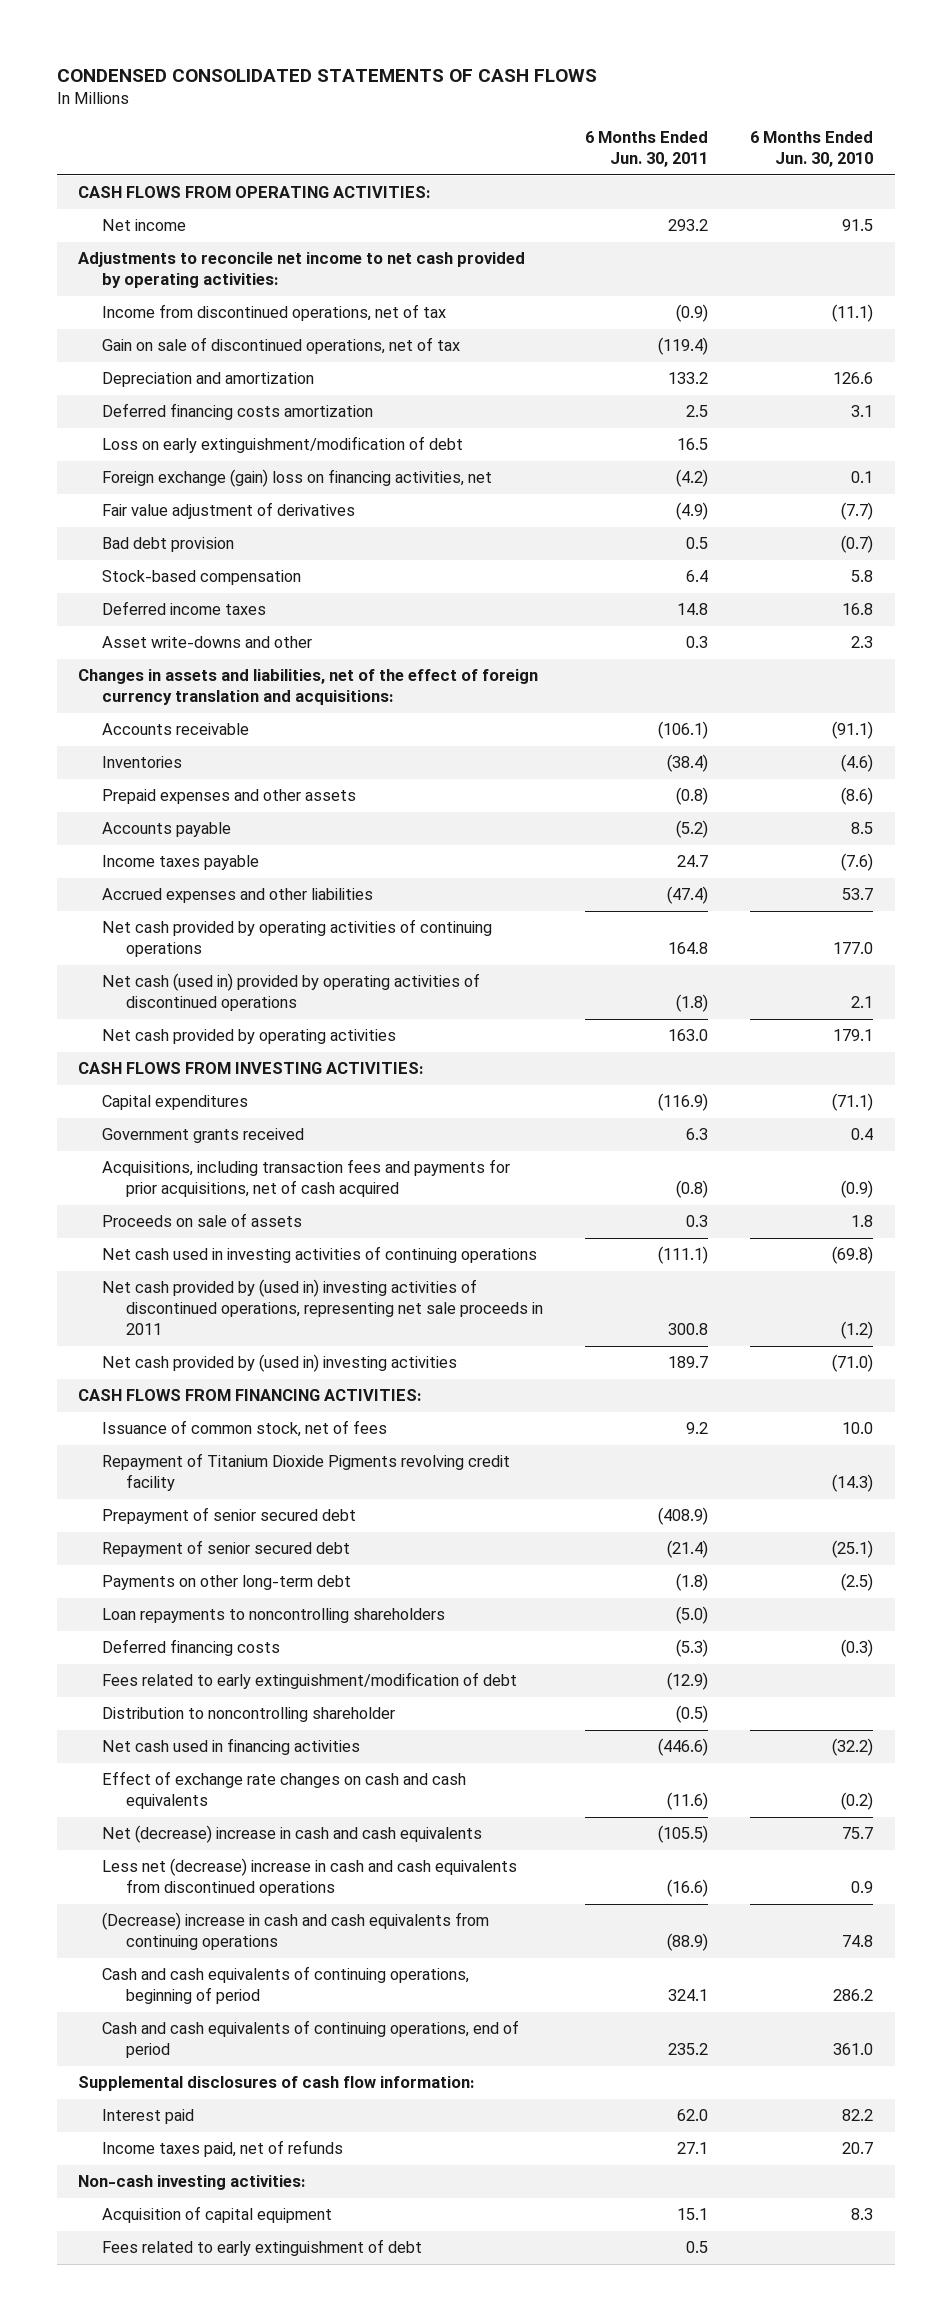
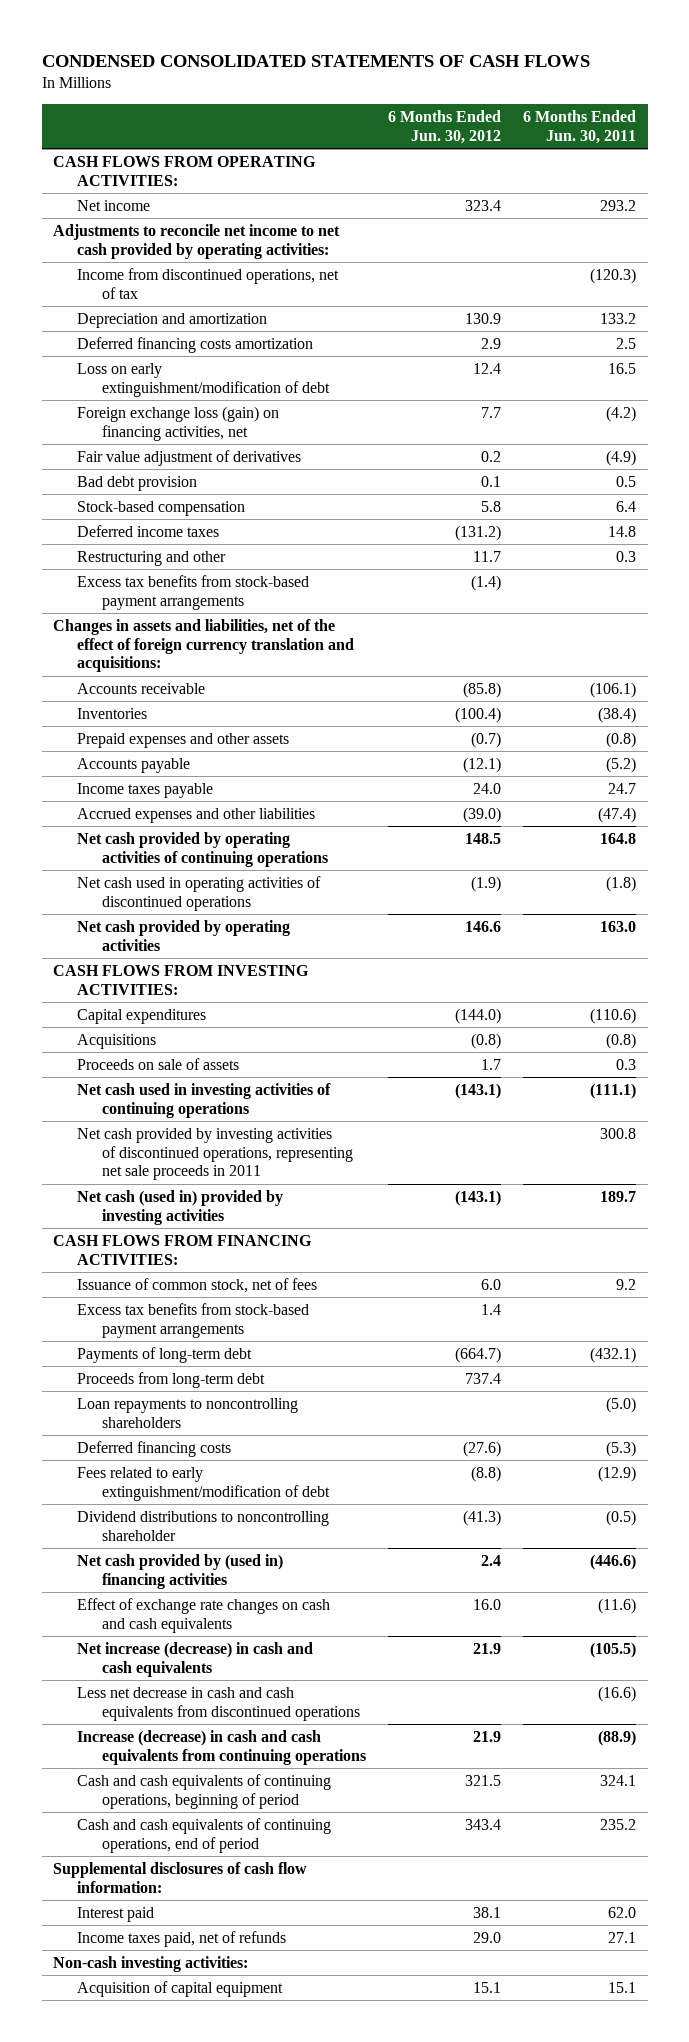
- | 6 Months Ended Jun. 30, 2011 | 6 Months Ended Jun. 30, 2010
+ | 6 Months Ended Jun. 30, 2012 | 6 Months Ended Jun. 30, 2011
- Income from discontinued operations, net of tax | (0.9) | (11.1)
- Gain on sale of discontinued operations, net of tax | (119.4) |
+ Income from discontinued operations, net of tax | | (120.3)
- Foreign exchange (gain) loss on financing activities, net | (4.2) | 0.1
+ Foreign exchange loss (gain) on financing activities, net | 7.7 | (4.2)
- Asset write-downs and other | 0.3 | 2.3
+ Restructuring and other | 11.7 | 0.3
+ Excess tax benefits from stock-based payment arrangements | (1.4) |
- Net cash (used in) provided by operating activities of discontinued operations | (1.8) | 2.1
+ Net cash used in operating activities of discontinued operations | (1.9) | (1.8)
- Capital expenditures | (116.9) | (71.1)
- Government grants received | 6.3 | 0.4
- Acquisitions, including transaction fees and payments for prior acquisitions, net of cash acquired | (0.8) | (0.9)
+ Capital expenditures | (144.0) | (110.6)
+ Acquisitions | (0.8) | (0.8)
- Net cash provided by (used in) investing activities of discontinued operations, representing net sale proceeds in 2011 | 300.8 | (1.2)
- Net cash provided by (used in) investing activities | 189.7 | (71.0)
+ Net cash provided by investing activities of discontinued operations, representing net sale proceeds in 2011 | | 300.8
+ Net cash (used in) provided by investing activities | (143.1) | 189.7
- Repayment of Titanium Dioxide Pigments revolving credit facility | | (14.3)
- Prepayment of senior secured debt | (408.9) |
- Repayment of senior secured debt | (21.4) | (25.1)
- Payments on other long-term debt | (1.8) | (2.5)
+ Excess tax benefits from stock-based payment arrangements | 1.4 |
+ Payments of long-term debt | (664.7) | (432.1)
+ Proceeds from long-term debt | 737.4 |
- Distribution to noncontrolling shareholder | (0.5) |
- Net cash used in financing activities | (446.6) | (32.2)
+ Dividend distributions to noncontrolling shareholder | (41.3) | (0.5)
+ Net cash provided by (used in) financing activities | 2.4 | (446.6)
- Net (decrease) increase in cash and cash equivalents | (105.5) | 75.7
- Less net (decrease) increase in cash and cash equivalents from discontinued operations | (16.6) | 0.9
- (Decrease) increase in cash and cash equivalents from continuing operations | (88.9) | 74.8
+ Net increase (decrease) in cash and cash equivalents | 21.9 | (105.5)
+ Less net decrease in cash and cash equivalents from discontinued operations | | (16.6)
+ Increase (decrease) in cash and cash equivalents from continuing operations | 21.9 | (88.9)
- Fees related to early extinguishment of debt | 0.5 |

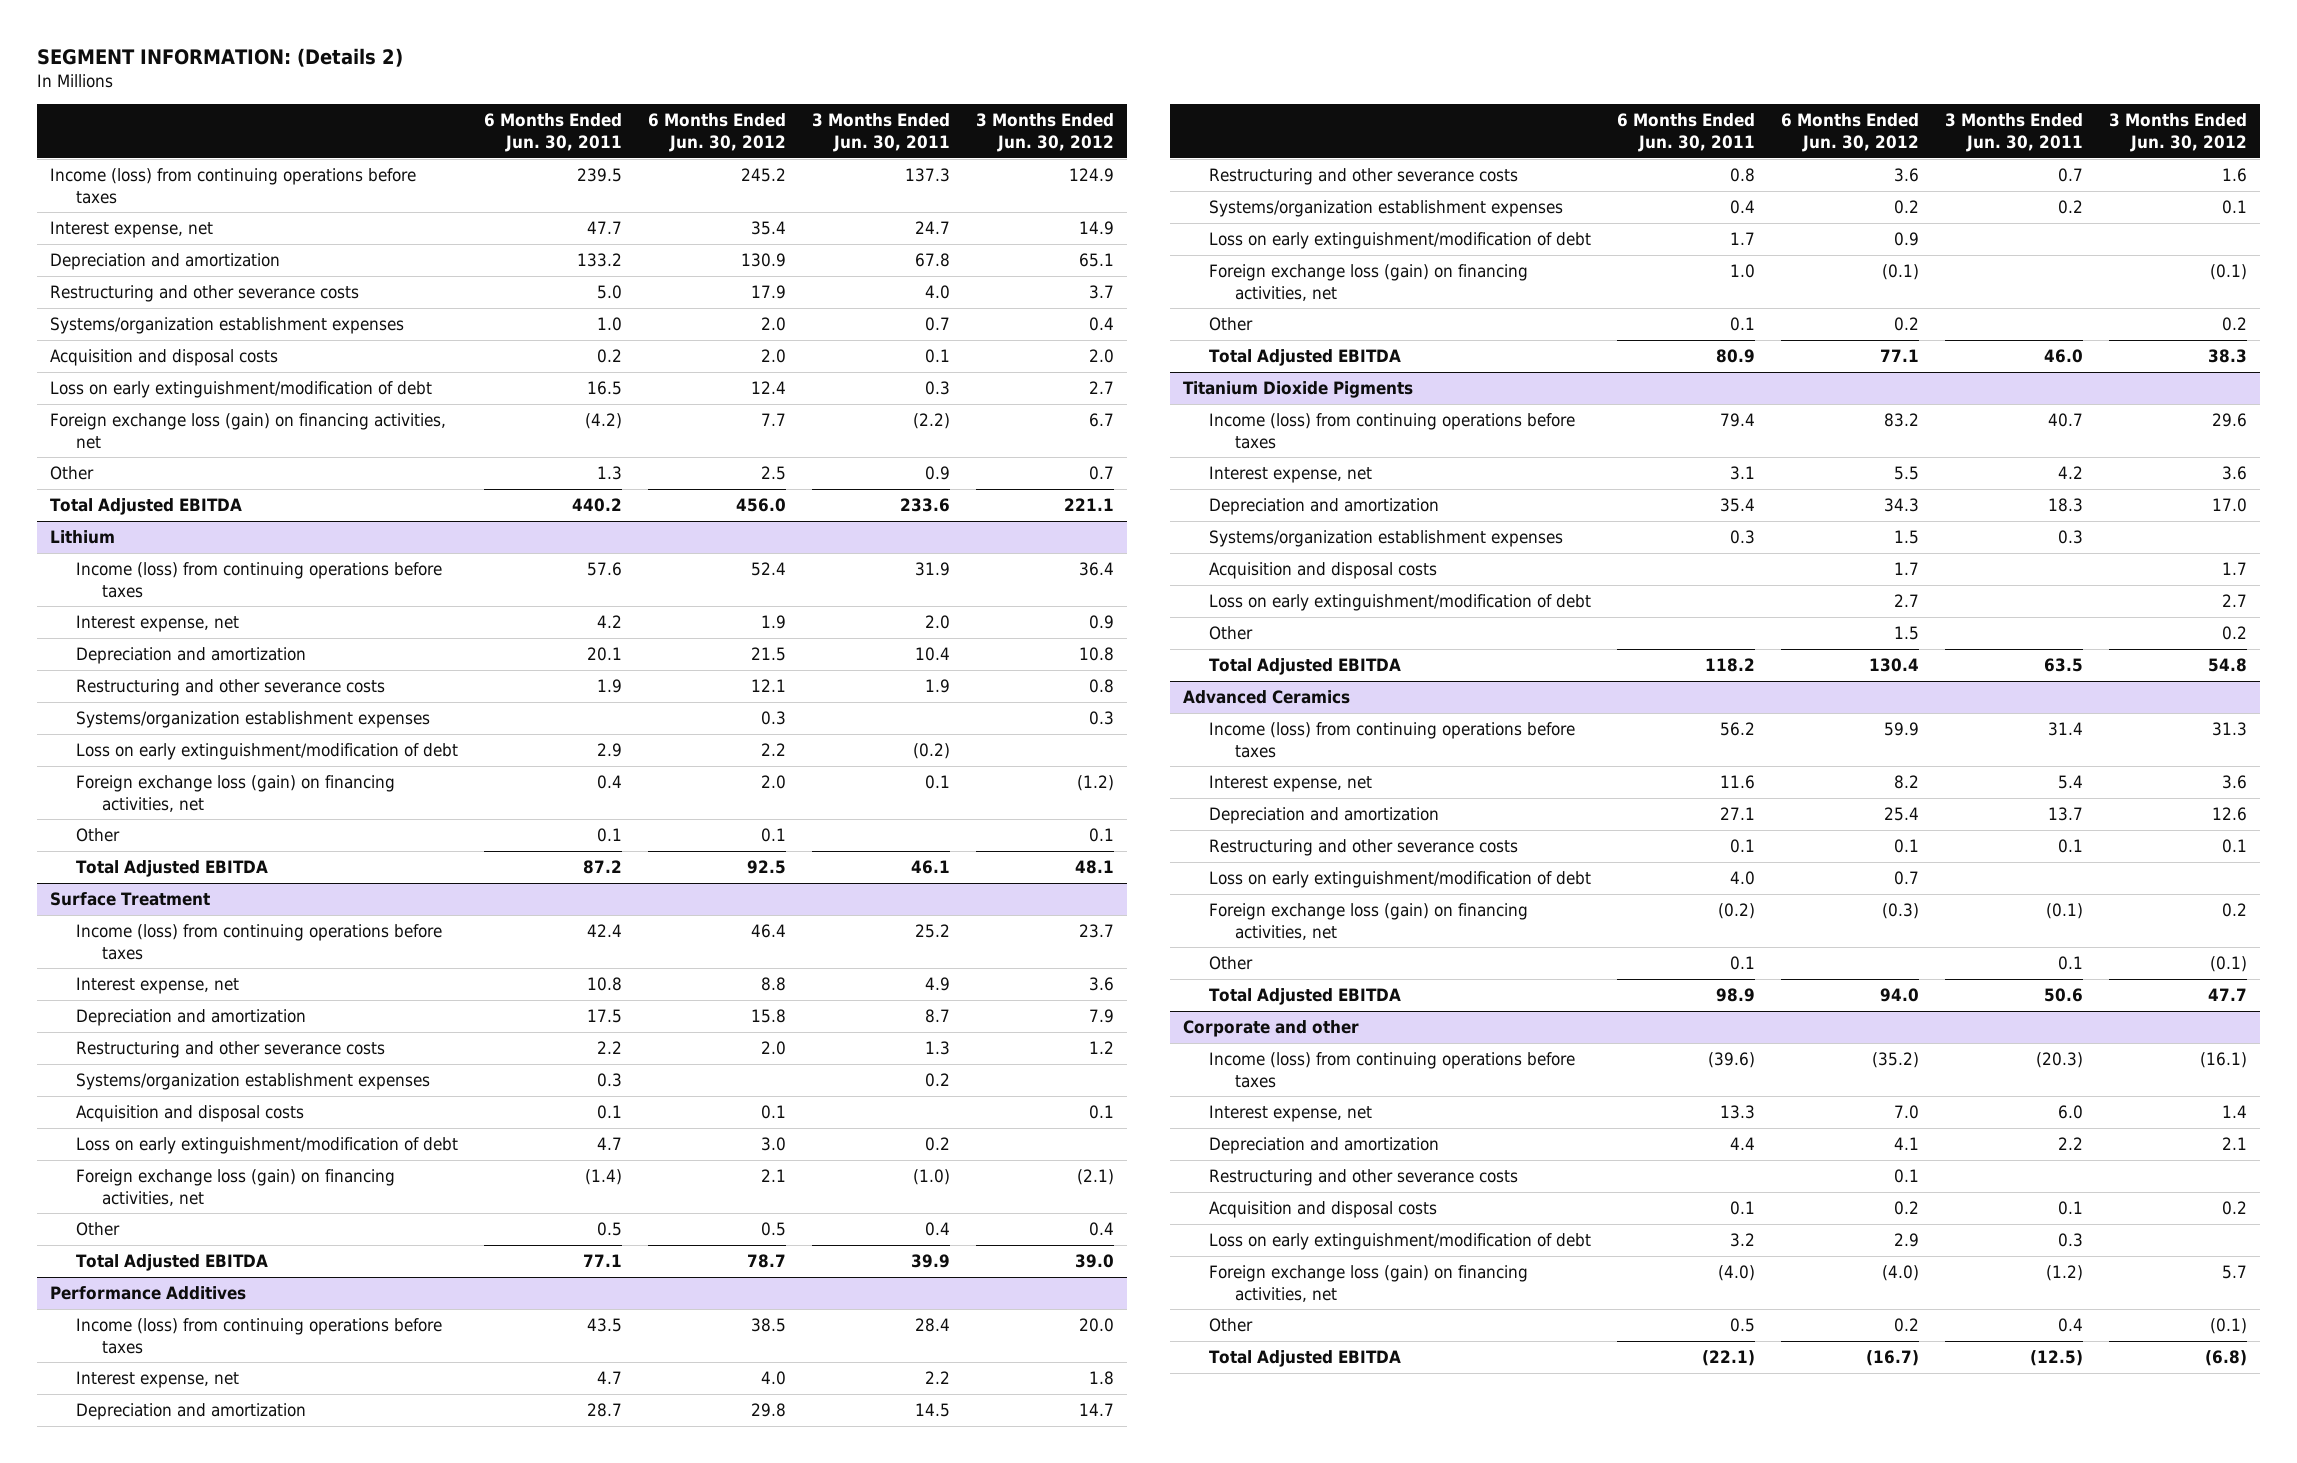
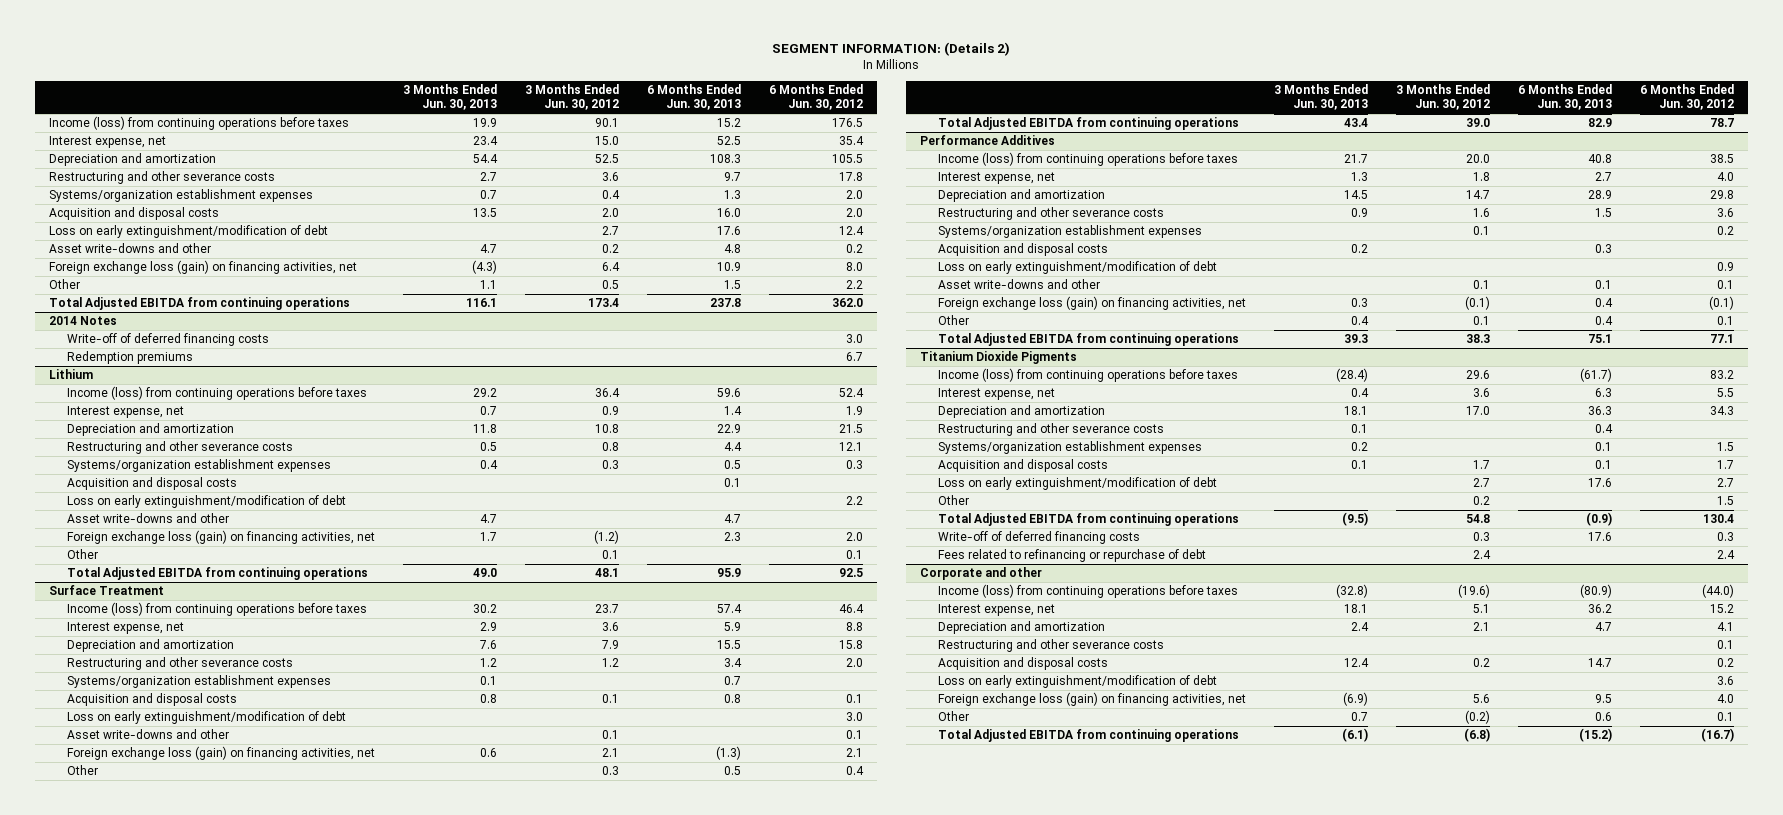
- | 6 Months Ended Jun. 30, 2011 | 6 Months Ended Jun. 30, 2012 | 3 Months Ended Jun. 30, 2011 | 3 Months Ended Jun. 30, 2012
+ | 3 Months Ended Jun. 30, 2013 | 3 Months Ended Jun. 30, 2012 | 6 Months Ended Jun. 30, 2013 | 6 Months Ended Jun. 30, 2012
- Income (loss) from continuing operations before taxes | 239.5 | 245.2 | 137.3 | 124.9
- Interest expense, net | 47.7 | 35.4 | 24.7 | 14.9
- Depreciation and amortization | 133.2 | 130.9 | 67.8 | 65.1
- Restructuring and other severance costs | 5.0 | 17.9 | 4.0 | 3.7
+ Income (loss) from continuing operations before taxes | 19.9 | 90.1 | 15.2 | 176.5
+ Interest expense, net | 23.4 | 15.0 | 52.5 | 35.4
+ Depreciation and amortization | 54.4 | 52.5 | 108.3 | 105.5
+ Restructuring and other severance costs | 2.7 | 3.6 | 9.7 | 17.8
- Foreign exchange loss (gain) on financing activities, net | (4.2) | 7.7 | (2.2) | 6.7
- Other | 1.3 | 2.5 | 0.9 | 0.7
- Total Adjusted EBITDA | 440.2 | 456.0 | 233.6 | 221.1
+ Asset write-downs and other | 4.7 | 0.2 | 4.8 | 0.2
+ Foreign exchange loss (gain) on financing activities, net | (4.3) | 6.4 | 10.9 | 8.0
+ Other | 1.1 | 0.5 | 1.5 | 2.2
+ Total Adjusted EBITDA from continuing operations | 116.1 | 173.4 | 237.8 | 362.0
+ 2014 Notes
+ Write-off of deferred financing costs | | | | 3.0
+ Redemption premiums | | | | 6.7
@ Lithium
+ Acquisition and disposal costs | | | 0.1 |
+ Asset write-downs and other | 4.7 | | 4.7 |
- Total Adjusted EBITDA | 87.2 | 92.5 | 46.1 | 48.1
+ Total Adjusted EBITDA from continuing operations | 49.0 | 48.1 | 95.9 | 92.5
@ Surface Treatment
- Foreign exchange loss (gain) on financing activities, net | (1.4) | 2.1 | (1.0) | (2.1)
- Other | 0.5 | 0.5 | 0.4 | 0.4
- Total Adjusted EBITDA | 77.1 | 78.7 | 39.9 | 39.0
+ Asset write-downs and other | | 0.1 | | 0.1
+ Foreign exchange loss (gain) on financing activities, net | 0.6 | 2.1 | (1.3) | 2.1
+ Other | | 0.3 | 0.5 | 0.4
+ Total Adjusted EBITDA from continuing operations | 43.4 | 39.0 | 82.9 | 78.7
@ Performance Additives
+ Acquisition and disposal costs | 0.2 | | 0.3 |
+ Asset write-downs and other | | 0.1 | 0.1 | 0.1
- Other | 0.1 | 0.2 | | 0.2
- Total Adjusted EBITDA | 80.9 | 77.1 | 46.0 | 38.3
+ Other | 0.4 | 0.1 | 0.4 | 0.1
+ Total Adjusted EBITDA from continuing operations | 39.3 | 38.3 | 75.1 | 77.1
@ Titanium Dioxide Pigments
+ Restructuring and other severance costs | 0.1 | | 0.4 |
- Total Adjusted EBITDA | 118.2 | 130.4 | 63.5 | 54.8
- Advanced Ceramics
- Income (loss) from continuing operations before taxes | 56.2 | 59.9 | 31.4 | 31.3
- Interest expense, net | 11.6 | 8.2 | 5.4 | 3.6
- Depreciation and amortization | 27.1 | 25.4 | 13.7 | 12.6
- Restructuring and other severance costs | 0.1 | 0.1 | 0.1 | 0.1
- Loss on early extinguishment/modification of debt | 4.0 | 0.7 | |
- Foreign exchange loss (gain) on financing activities, net | (0.2) | (0.3) | (0.1) | 0.2
- Other | 0.1 | | 0.1 | (0.1)
- Total Adjusted EBITDA | 98.9 | 94.0 | 50.6 | 47.7
@ Titanium Dioxide Pigments
+ Total Adjusted EBITDA from continuing operations | (9.5) | 54.8 | (0.9) | 130.4
+ Write-off of deferred financing costs | | 0.3 | 17.6 | 0.3
+ Fees related to refinancing or repurchase of debt | | 2.4 | | 2.4
@ Corporate and other
- Income (loss) from continuing operations before taxes | (39.6) | (35.2) | (20.3) | (16.1)
- Interest expense, net | 13.3 | 7.0 | 6.0 | 1.4
+ Income (loss) from continuing operations before taxes | (32.8) | (19.6) | (80.9) | (44.0)
+ Interest expense, net | 18.1 | 5.1 | 36.2 | 15.2
- Loss on early extinguishment/modification of debt | 3.2 | 2.9 | 0.3 |
- Foreign exchange loss (gain) on financing activities, net | (4.0) | (4.0) | (1.2) | 5.7
- Other | 0.5 | 0.2 | 0.4 | (0.1)
- Total Adjusted EBITDA | (22.1) | (16.7) | (12.5) | (6.8)
+ Loss on early extinguishment/modification of debt | | | | 3.6
+ Foreign exchange loss (gain) on financing activities, net | (6.9) | 5.6 | 9.5 | 4.0
+ Other | 0.7 | (0.2) | 0.6 | 0.1
+ Total Adjusted EBITDA from continuing operations | (6.1) | (6.8) | (15.2) | (16.7)

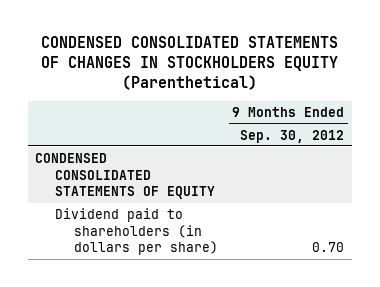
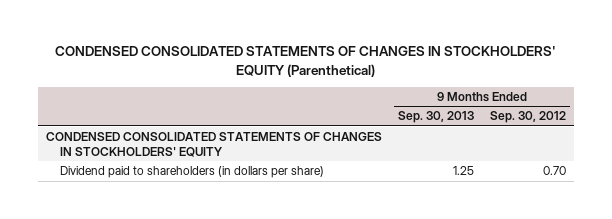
- CONDENSED CONSOLIDATED STATEMENTS OF CHANGES IN STOCKHOLDERS EQUITY (Parenthetical)
+ CONDENSED CONSOLIDATED STATEMENTS OF CHANGES IN STOCKHOLDERS' EQUITY (Parenthetical)
- | 9 Months Ended Sep. 30, 2012
+ | 9 Months Ended Sep. 30, 2013 | 9 Months Ended Sep. 30, 2012
- CONDENSED CONSOLIDATED STATEMENTS OF EQUITY
+ CONDENSED CONSOLIDATED STATEMENTS OF CHANGES IN STOCKHOLDERS' EQUITY

